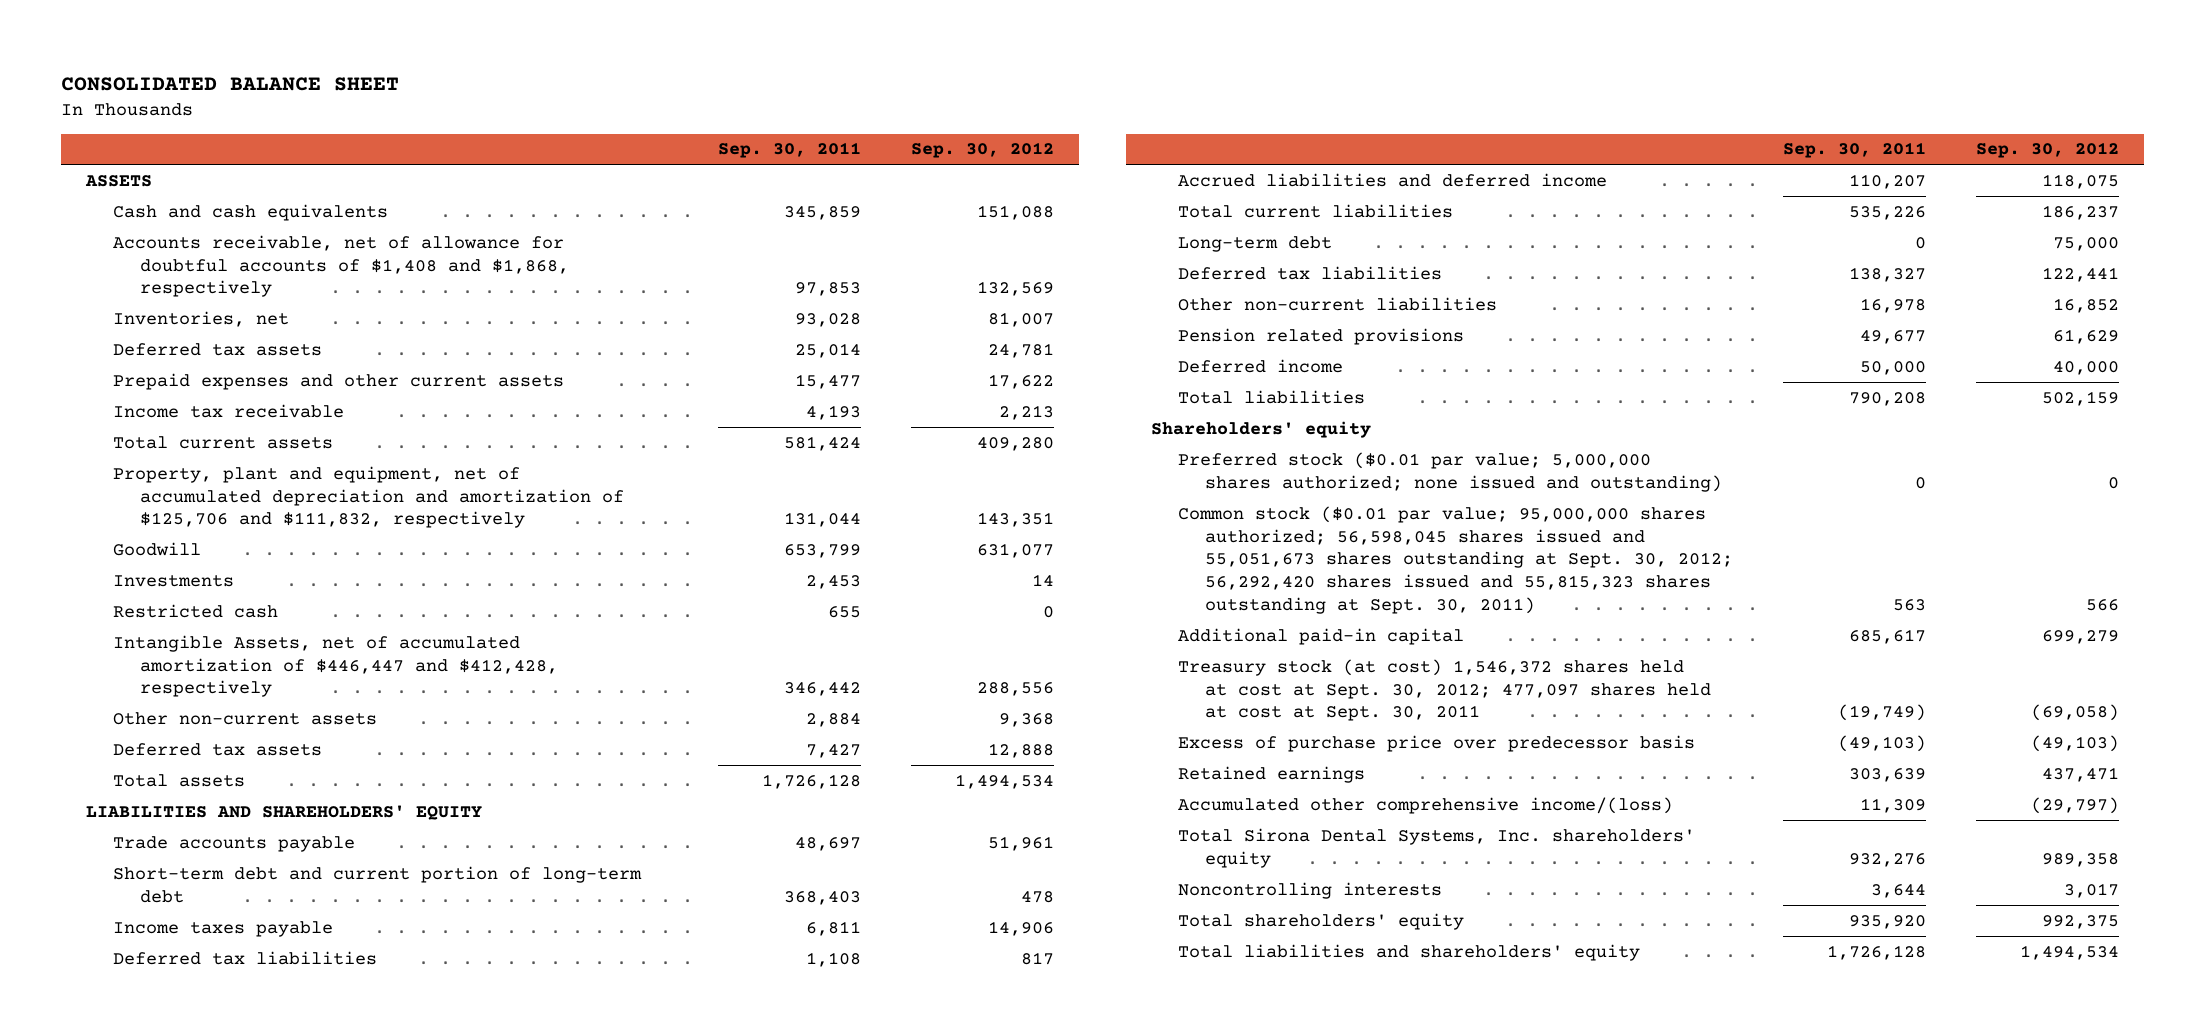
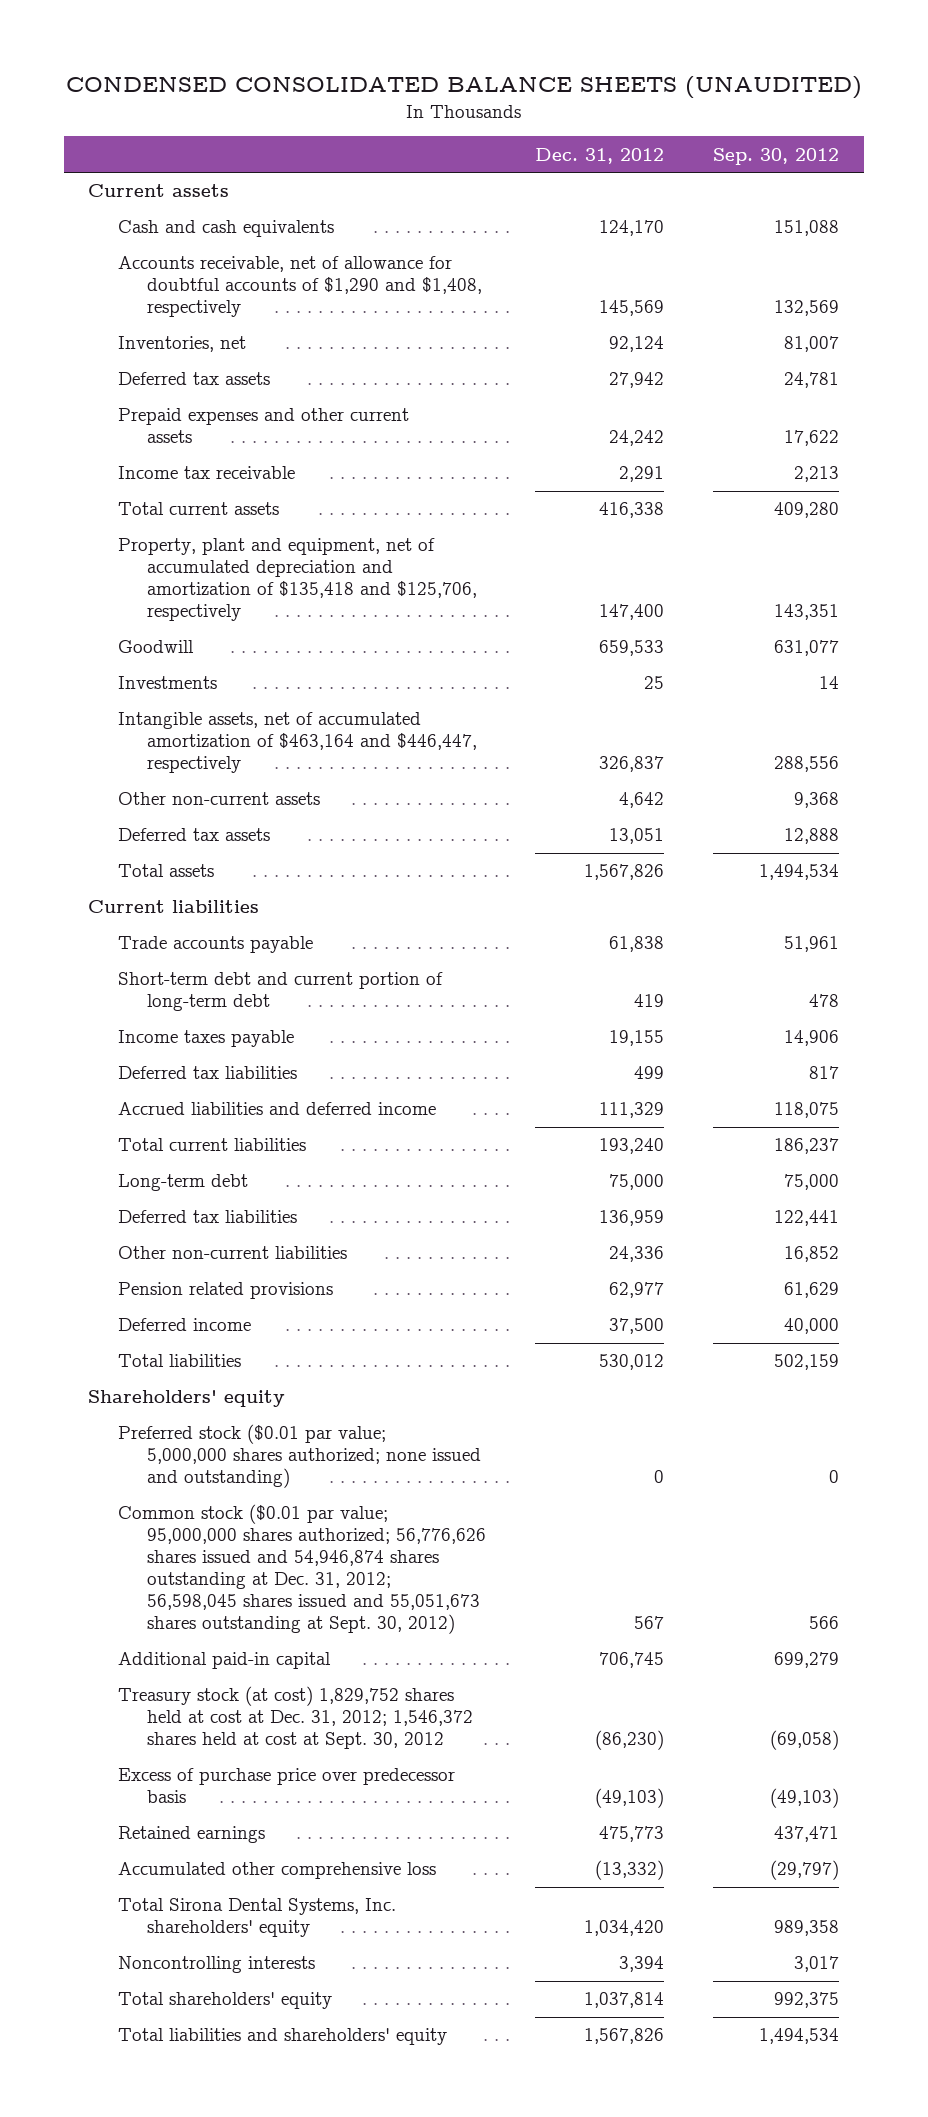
- CONSOLIDATED BALANCE SHEET
+ CONDENSED CONSOLIDATED BALANCE SHEETS (UNAUDITED)
- | Sep. 30, 2011 | Sep. 30, 2012
+ | Dec. 31, 2012 | Sep. 30, 2012
- ASSETS
+ Current assets
- Accounts receivable, net of allowance for doubtful accounts of $1,408 and $1,868, respectively | 97,853 | 132,569
+ Accounts receivable, net of allowance for doubtful accounts of $1,290 and $1,408, respectively | 145,569 | 132,569
- Property, plant and equipment, net of accumulated depreciation and amortization of $125,706 and $111,832, respectively | 131,044 | 143,351
+ Property, plant and equipment, net of accumulated depreciation and amortization of $135,418 and $125,706, respectively | 147,400 | 143,351
- Restricted cash | 655 | 0
- Intangible Assets, net of accumulated amortization of $446,447 and $412,428, respectively | 346,442 | 288,556
+ Intangible assets, net of accumulated amortization of $463,164 and $446,447, respectively | 326,837 | 288,556
- LIABILITIES AND SHAREHOLDERS' EQUITY
+ Current liabilities
- Common stock ($0.01 par value; 95,000,000 shares authorized; 56,598,045 shares issued and 55,051,673 shares outstanding at Sept. 30, 2012; 56,292,420 shares issued and 55,815,323 shares outstanding at Sept. 30, 2011) | 563 | 566
+ Common stock ($0.01 par value; 95,000,000 shares authorized; 56,776,626 shares issued and 54,946,874 shares outstanding at Dec. 31, 2012; 56,598,045 shares issued and 55,051,673 shares outstanding at Sept. 30, 2012) | 567 | 566
- Treasury stock (at cost) 1,546,372 shares held at cost at Sept. 30, 2012; 477,097 shares held at cost at Sept. 30, 2011 | (19,749) | (69,058)
+ Treasury stock (at cost) 1,829,752 shares held at cost at Dec. 31, 2012; 1,546,372 shares held at cost at Sept. 30, 2012 | (86,230) | (69,058)
- Accumulated other comprehensive income/(loss) | 11,309 | (29,797)
+ Accumulated other comprehensive loss | (13,332) | (29,797)

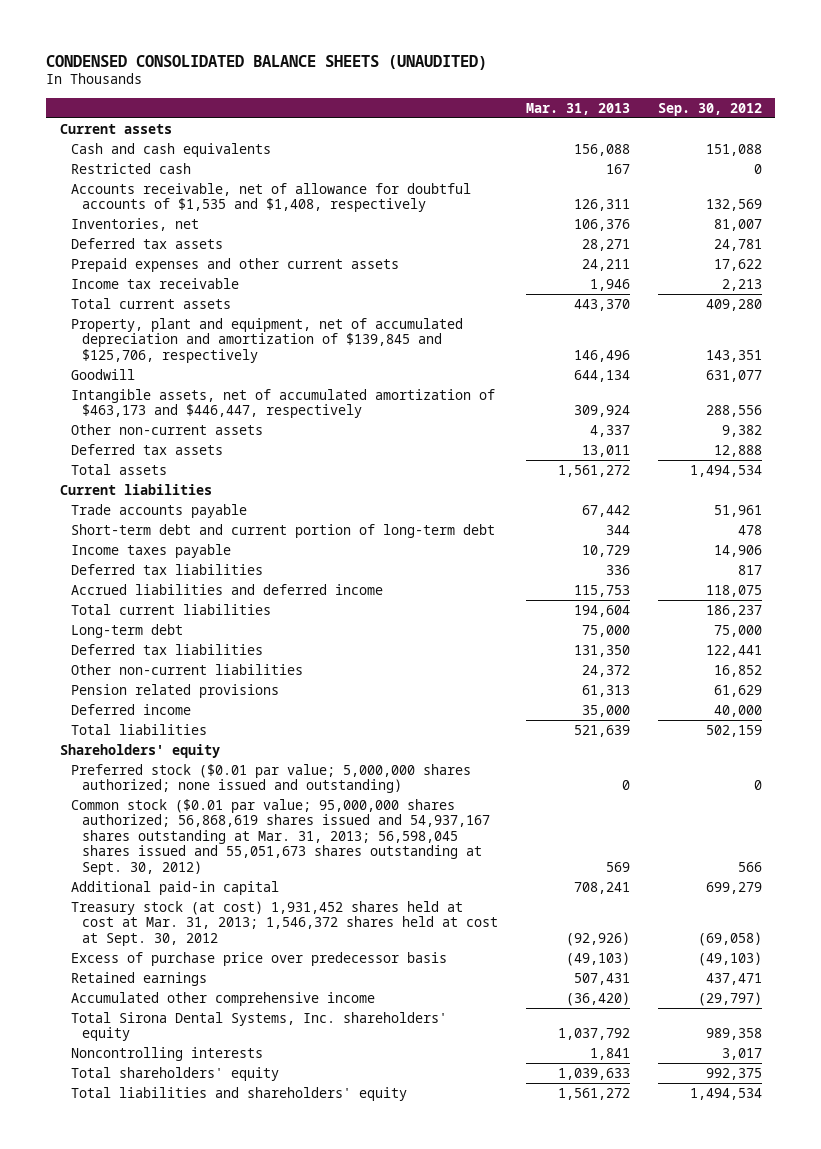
- | Dec. 31, 2012 | Sep. 30, 2012
+ | Mar. 31, 2013 | Sep. 30, 2012
- Accounts receivable, net of allowance for doubtful accounts of $1,290 and $1,408, respectively | 145,569 | 132,569
+ Restricted cash | 167 | 0
+ Accounts receivable, net of allowance for doubtful accounts of $1,535 and $1,408, respectively | 126,311 | 132,569
- Property, plant and equipment, net of accumulated depreciation and amortization of $135,418 and $125,706, respectively | 147,400 | 143,351
+ Property, plant and equipment, net of accumulated depreciation and amortization of $139,845 and $125,706, respectively | 146,496 | 143,351
- Investments | 25 | 14
- Intangible assets, net of accumulated amortization of $463,164 and $446,447, respectively | 326,837 | 288,556
- Other non-current assets | 4,642 | 9,368
+ Intangible assets, net of accumulated amortization of $463,173 and $446,447, respectively | 309,924 | 288,556
+ Other non-current assets | 4,337 | 9,382
- Common stock ($0.01 par value; 95,000,000 shares authorized; 56,776,626 shares issued and 54,946,874 shares outstanding at Dec. 31, 2012; 56,598,045 shares issued and 55,051,673 shares outstanding at Sept. 30, 2012) | 567 | 566
+ Common stock ($0.01 par value; 95,000,000 shares authorized; 56,868,619 shares issued and 54,937,167 shares outstanding at Mar. 31, 2013; 56,598,045 shares issued and 55,051,673 shares outstanding at Sept. 30, 2012) | 569 | 566
- Treasury stock (at cost) 1,829,752 shares held at cost at Dec. 31, 2012; 1,546,372 shares held at cost at Sept. 30, 2012 | (86,230) | (69,058)
+ Treasury stock (at cost) 1,931,452 shares held at cost at Mar. 31, 2013; 1,546,372 shares held at cost at Sept. 30, 2012 | (92,926) | (69,058)
- Accumulated other comprehensive loss | (13,332) | (29,797)
+ Accumulated other comprehensive income | (36,420) | (29,797)

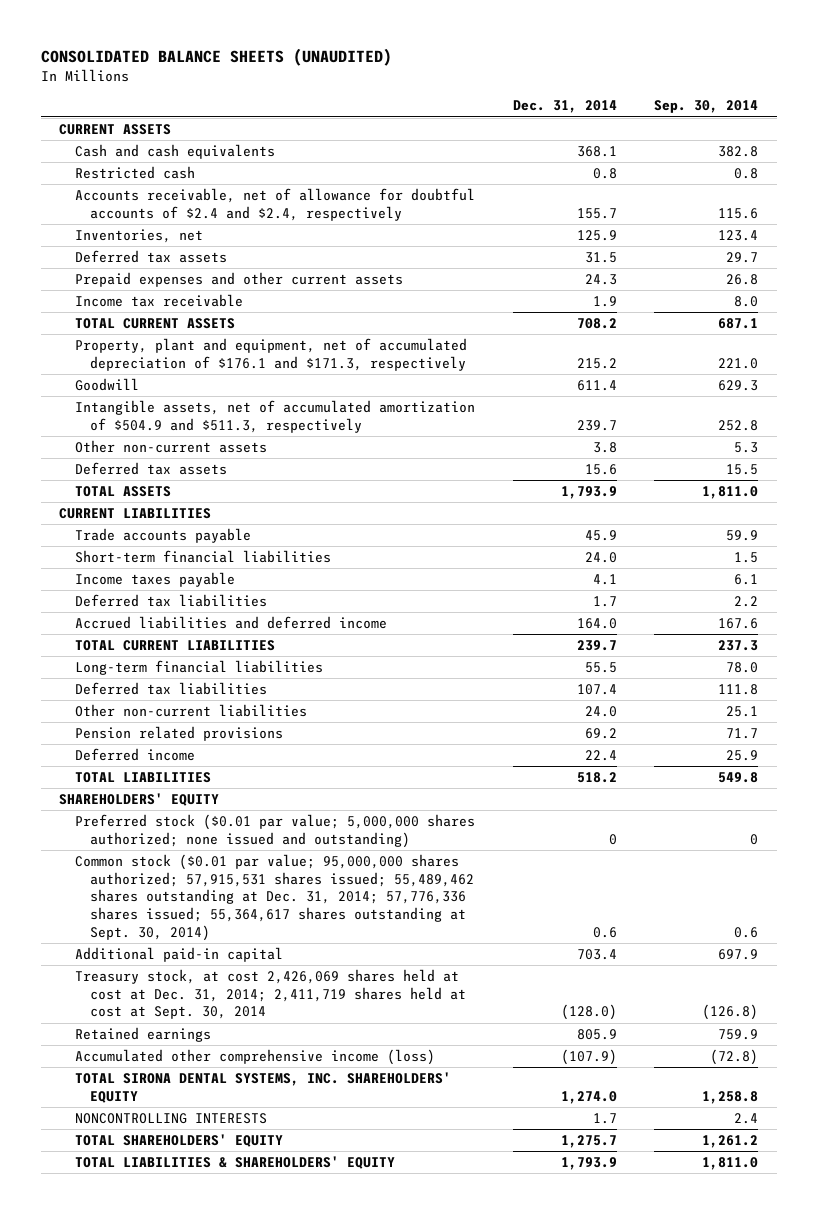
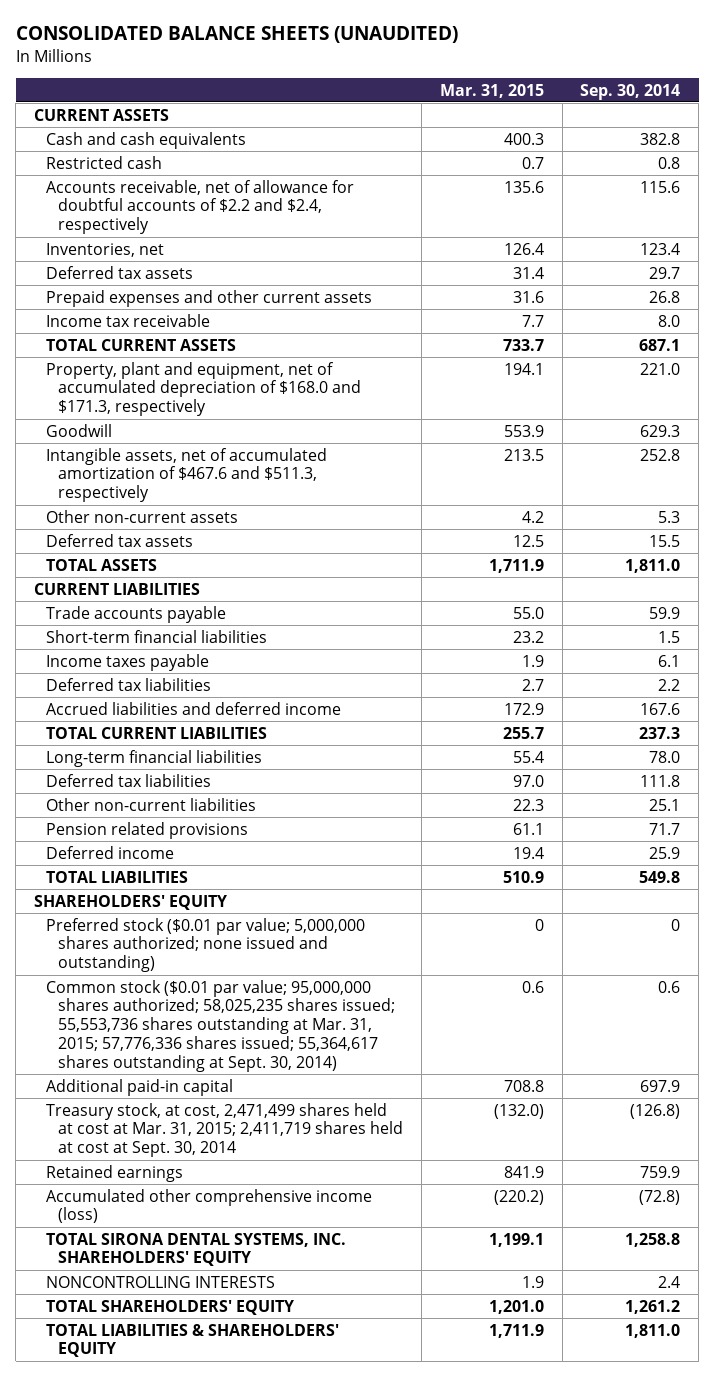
- | Dec. 31, 2014 | Sep. 30, 2014
+ | Mar. 31, 2015 | Sep. 30, 2014
- Accounts receivable, net of allowance for doubtful accounts of $2.4 and $2.4, respectively | 155.7 | 115.6
+ Accounts receivable, net of allowance for doubtful accounts of $2.2 and $2.4, respectively | 135.6 | 115.6
- Property, plant and equipment, net of accumulated depreciation of $176.1 and $171.3, respectively | 215.2 | 221.0
+ Property, plant and equipment, net of accumulated depreciation of $168.0 and $171.3, respectively | 194.1 | 221.0
- Intangible assets, net of accumulated amortization of $504.9 and $511.3, respectively | 239.7 | 252.8
+ Intangible assets, net of accumulated amortization of $467.6 and $511.3, respectively | 213.5 | 252.8
- Common stock ($0.01 par value; 95,000,000 shares authorized; 57,915,531 shares issued; 55,489,462 shares outstanding at Dec. 31, 2014; 57,776,336 shares issued; 55,364,617 shares outstanding at Sept. 30, 2014) | 0.6 | 0.6
+ Common stock ($0.01 par value; 95,000,000 shares authorized; 58,025,235 shares issued; 55,553,736 shares outstanding at Mar. 31, 2015; 57,776,336 shares issued; 55,364,617 shares outstanding at Sept. 30, 2014) | 0.6 | 0.6
- Treasury stock, at cost 2,426,069 shares held at cost at Dec. 31, 2014; 2,411,719 shares held at cost at Sept. 30, 2014 | (128.0) | (126.8)
+ Treasury stock, at cost, 2,471,499 shares held at cost at Mar. 31, 2015; 2,411,719 shares held at cost at Sept. 30, 2014 | (132.0) | (126.8)

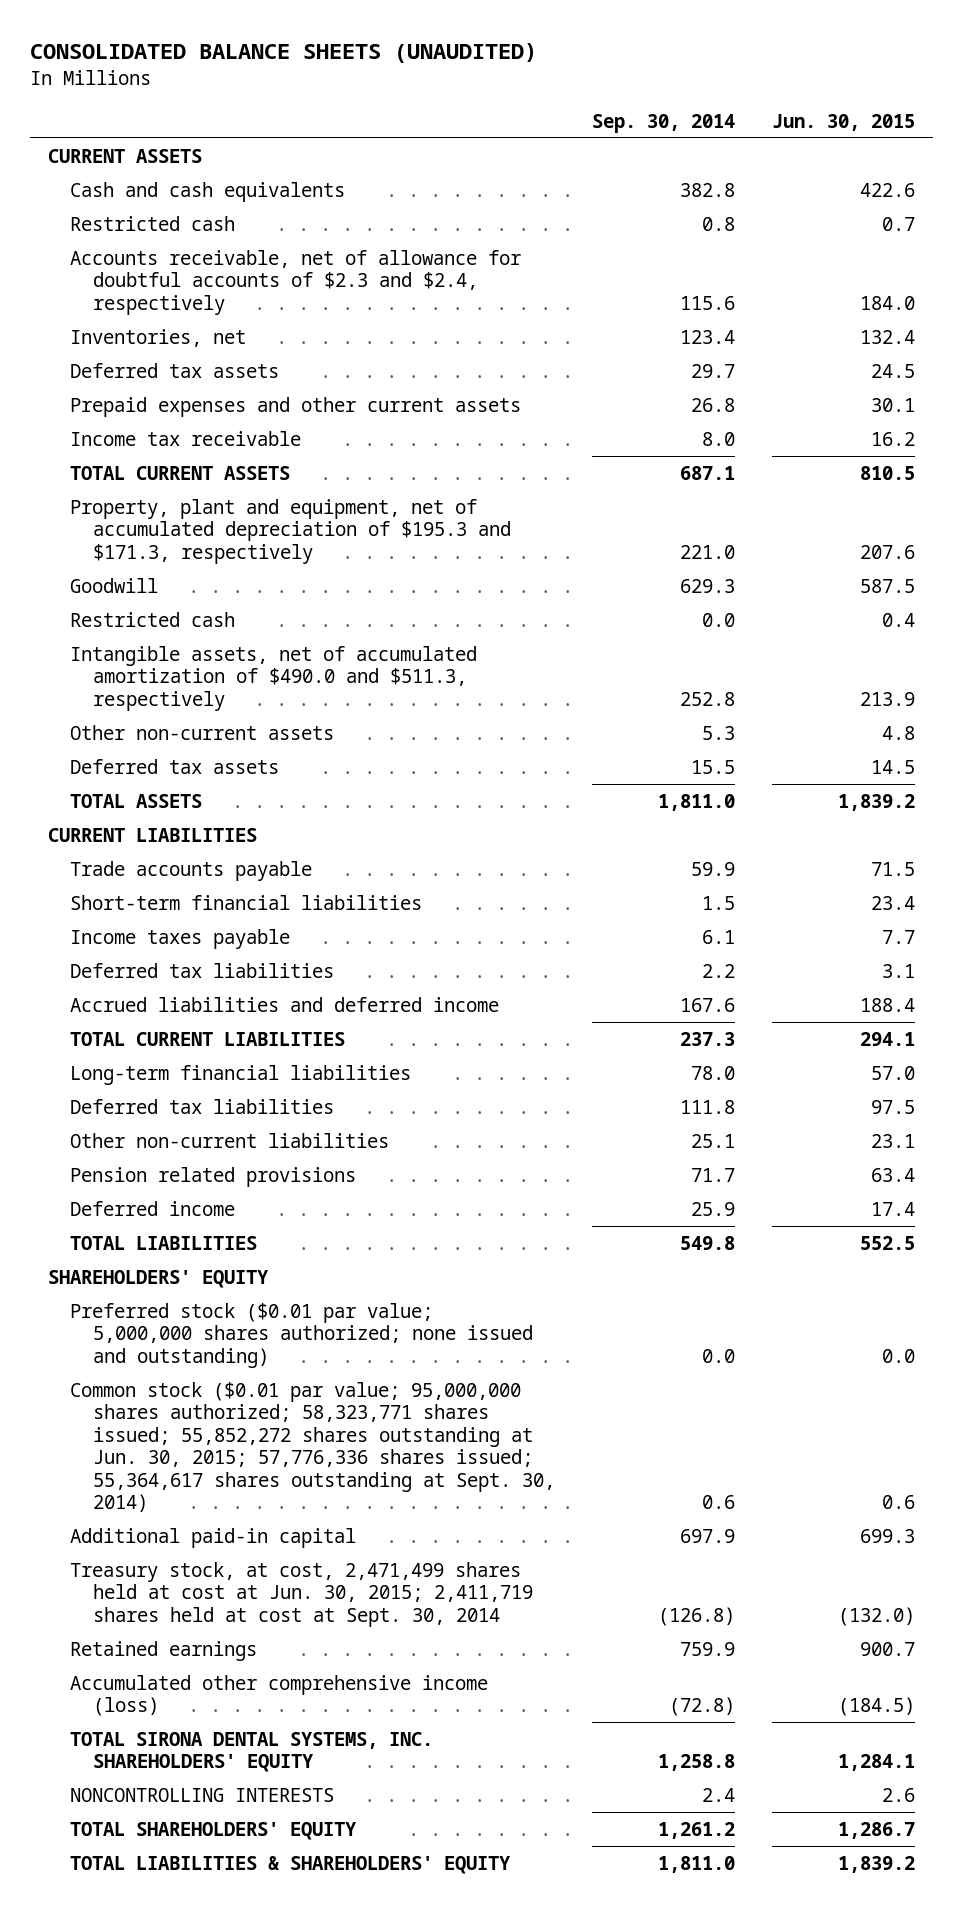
- | Mar. 31, 2015 | Sep. 30, 2014
+ | Sep. 30, 2014 | Jun. 30, 2015
- Accounts receivable, net of allowance for doubtful accounts of $2.2 and $2.4, respectively | 135.6 | 115.6
+ Accounts receivable, net of allowance for doubtful accounts of $2.3 and $2.4, respectively | 115.6 | 184.0
- Property, plant and equipment, net of accumulated depreciation of $168.0 and $171.3, respectively | 194.1 | 221.0
+ Property, plant and equipment, net of accumulated depreciation of $195.3 and $171.3, respectively | 221.0 | 207.6
- Intangible assets, net of accumulated amortization of $467.6 and $511.3, respectively | 213.5 | 252.8
+ Restricted cash | 0.0 | 0.4
+ Intangible assets, net of accumulated amortization of $490.0 and $511.3, respectively | 252.8 | 213.9
- Preferred stock ($0.01 par value; 5,000,000 shares authorized; none issued and outstanding) | 0 | 0
- Common stock ($0.01 par value; 95,000,000 shares authorized; 58,025,235 shares issued; 55,553,736 shares outstanding at Mar. 31, 2015; 57,776,336 shares issued; 55,364,617 shares outstanding at Sept. 30, 2014) | 0.6 | 0.6
+ Preferred stock ($0.01 par value; 5,000,000 shares authorized; none issued and outstanding) | 0.0 | 0.0
+ Common stock ($0.01 par value; 95,000,000 shares authorized; 58,323,771 shares issued; 55,852,272 shares outstanding at Jun. 30, 2015; 57,776,336 shares issued; 55,364,617 shares outstanding at Sept. 30, 2014) | 0.6 | 0.6
- Treasury stock, at cost, 2,471,499 shares held at cost at Mar. 31, 2015; 2,411,719 shares held at cost at Sept. 30, 2014 | (132.0) | (126.8)
+ Treasury stock, at cost, 2,471,499 shares held at cost at Jun. 30, 2015; 2,411,719 shares held at cost at Sept. 30, 2014 | (126.8) | (132.0)

